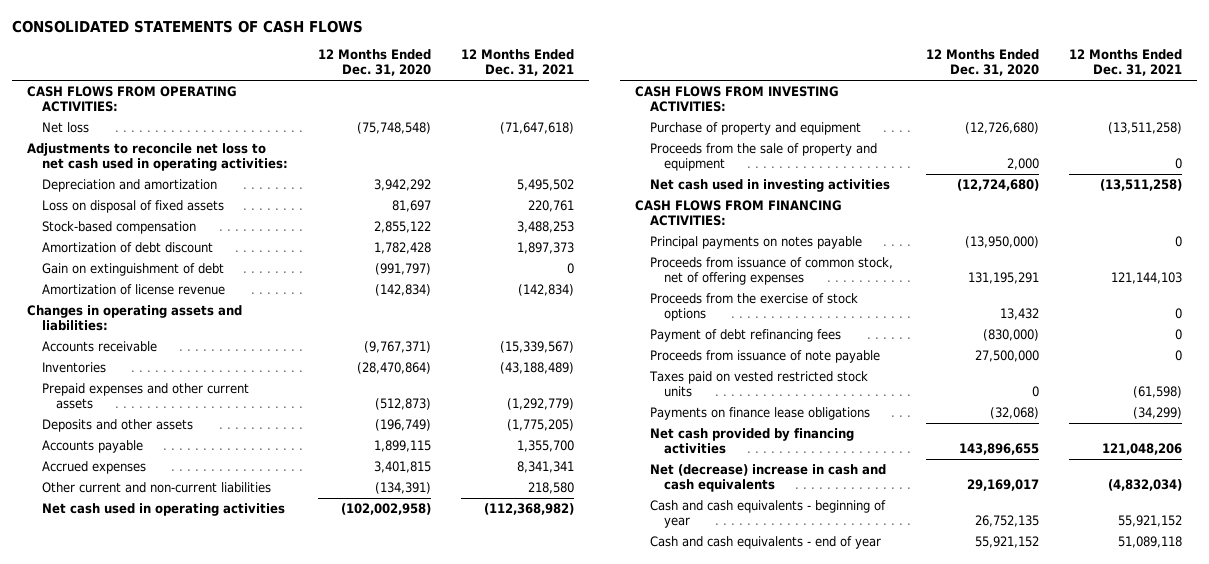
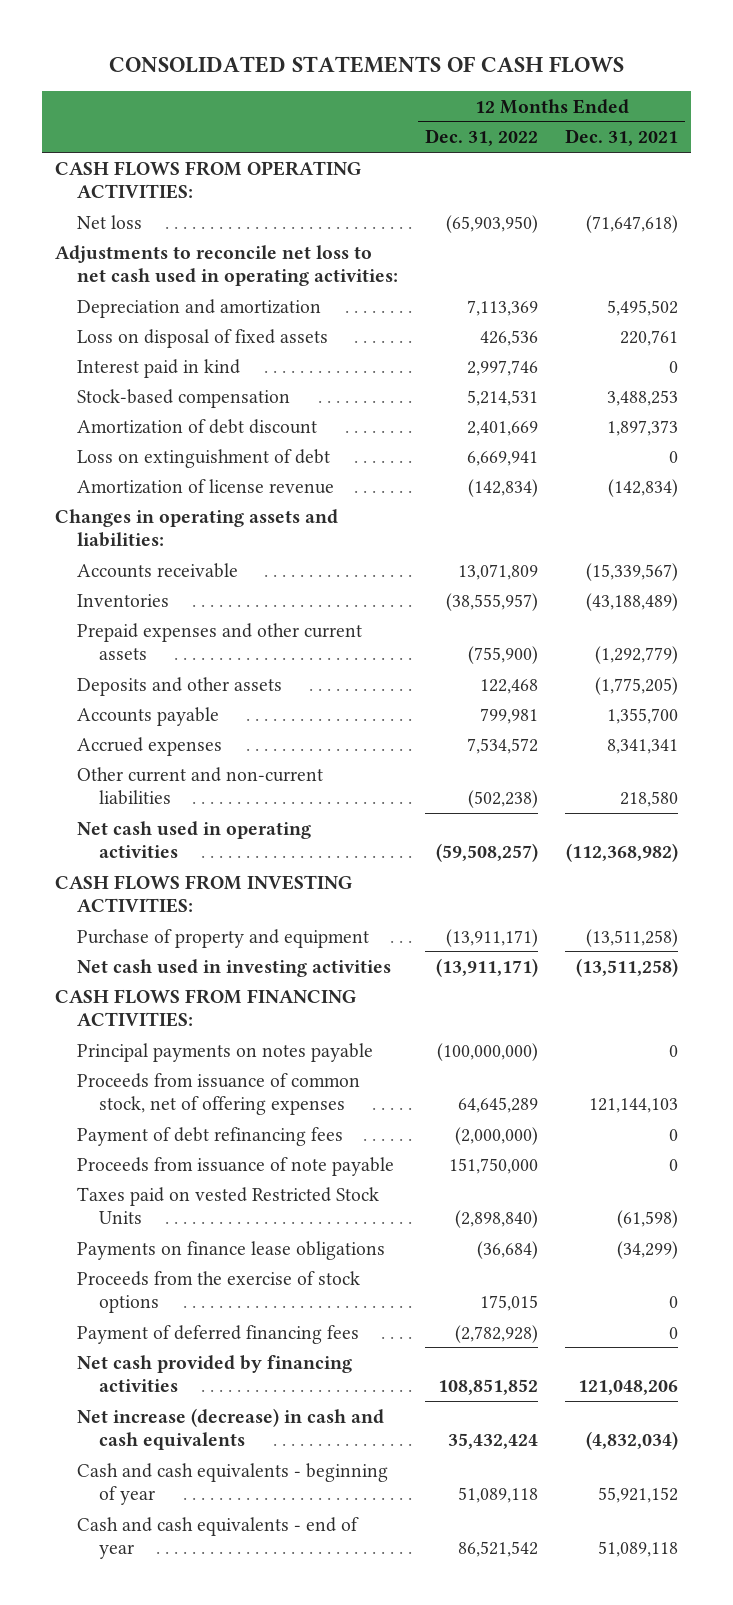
- | 12 Months Ended Dec. 31, 2020 | 12 Months Ended Dec. 31, 2021
+ | 12 Months Ended Dec. 31, 2022 | 12 Months Ended Dec. 31, 2021
+ Interest paid in kind | 2,997,746 | 0
- Gain on extinguishment of debt | (991,797) | 0
+ Loss on extinguishment of debt | 6,669,941 | 0
- Proceeds from the sale of property and equipment | 2,000 | 0
- Taxes paid on vested restricted stock units | 0 | (61,598)
+ Taxes paid on vested Restricted Stock Units | (2,898,840) | (61,598)
moved down: Proceeds from the exercise of stock options | 175,015 | 0
+ Payment of deferred financing fees | (2,782,928) | 0
- Net (decrease) increase in cash and cash equivalents | 29,169,017 | (4,832,034)
+ Net increase (decrease) in cash and cash equivalents | 35,432,424 | (4,832,034)

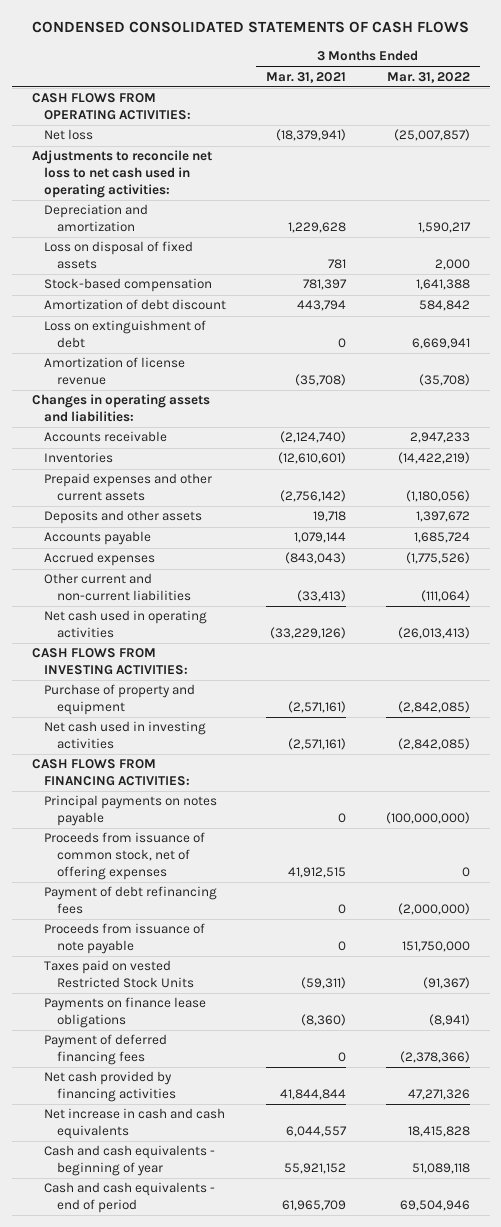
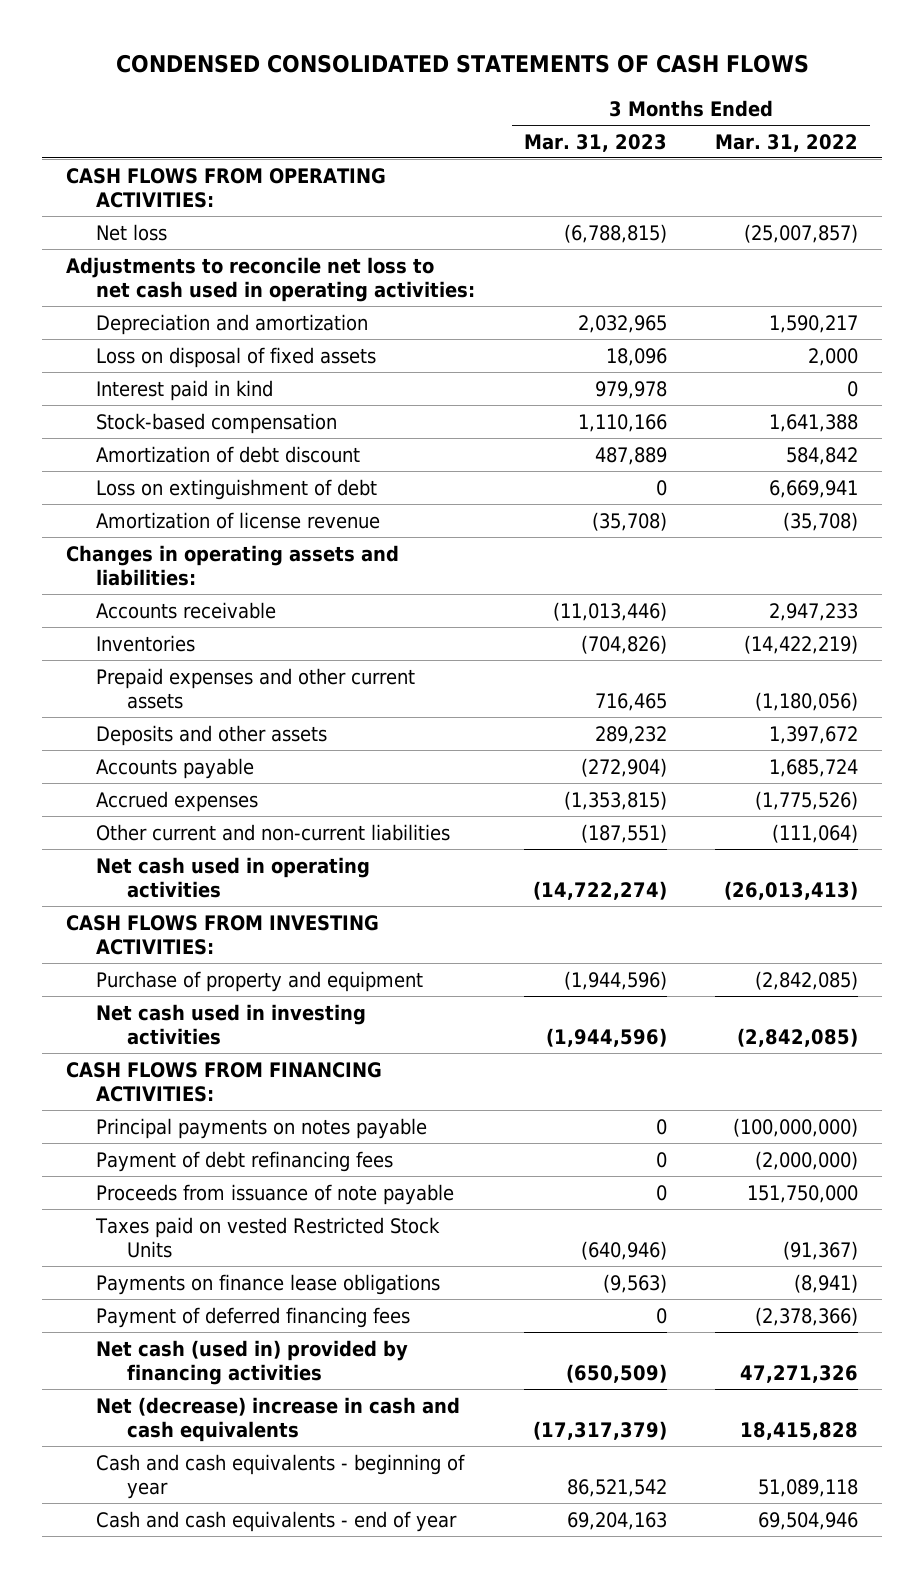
- | 3 Months Ended Mar. 31, 2021 | 3 Months Ended Mar. 31, 2022
+ | 3 Months Ended Mar. 31, 2023 | 3 Months Ended Mar. 31, 2022
+ Interest paid in kind | 979,978 | 0
- Proceeds from issuance of common stock, net of offering expenses | 41,912,515 | 0
- Net cash provided by financing activities | 41,844,844 | 47,271,326
- Net increase in cash and cash equivalents | 6,044,557 | 18,415,828
+ Net cash (used in) provided by financing activities | (650,509) | 47,271,326
+ Net (decrease) increase in cash and cash equivalents | (17,317,379) | 18,415,828
- Cash and cash equivalents - end of period | 61,965,709 | 69,504,946
+ Cash and cash equivalents - end of year | 69,204,163 | 69,504,946

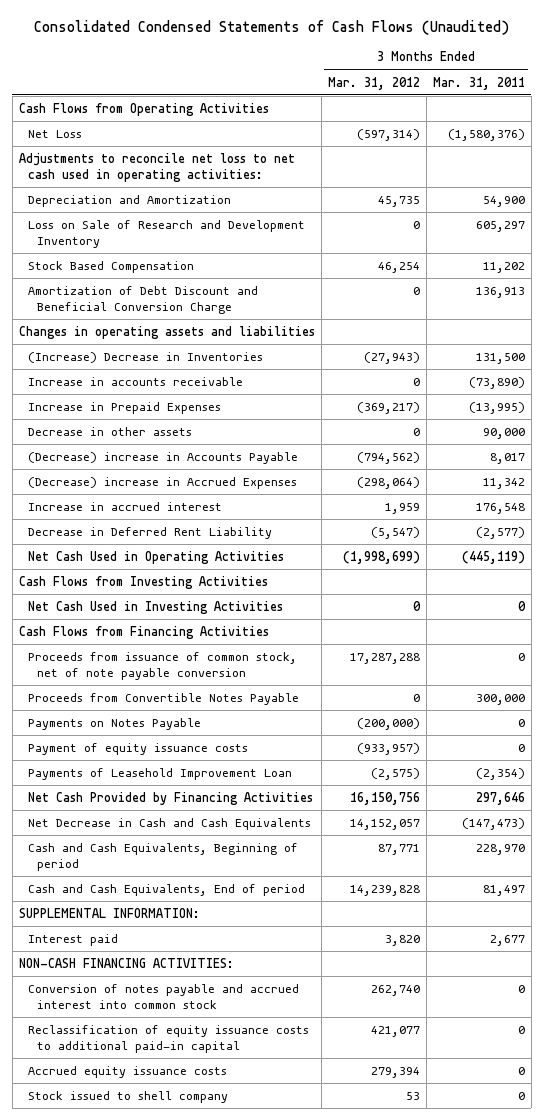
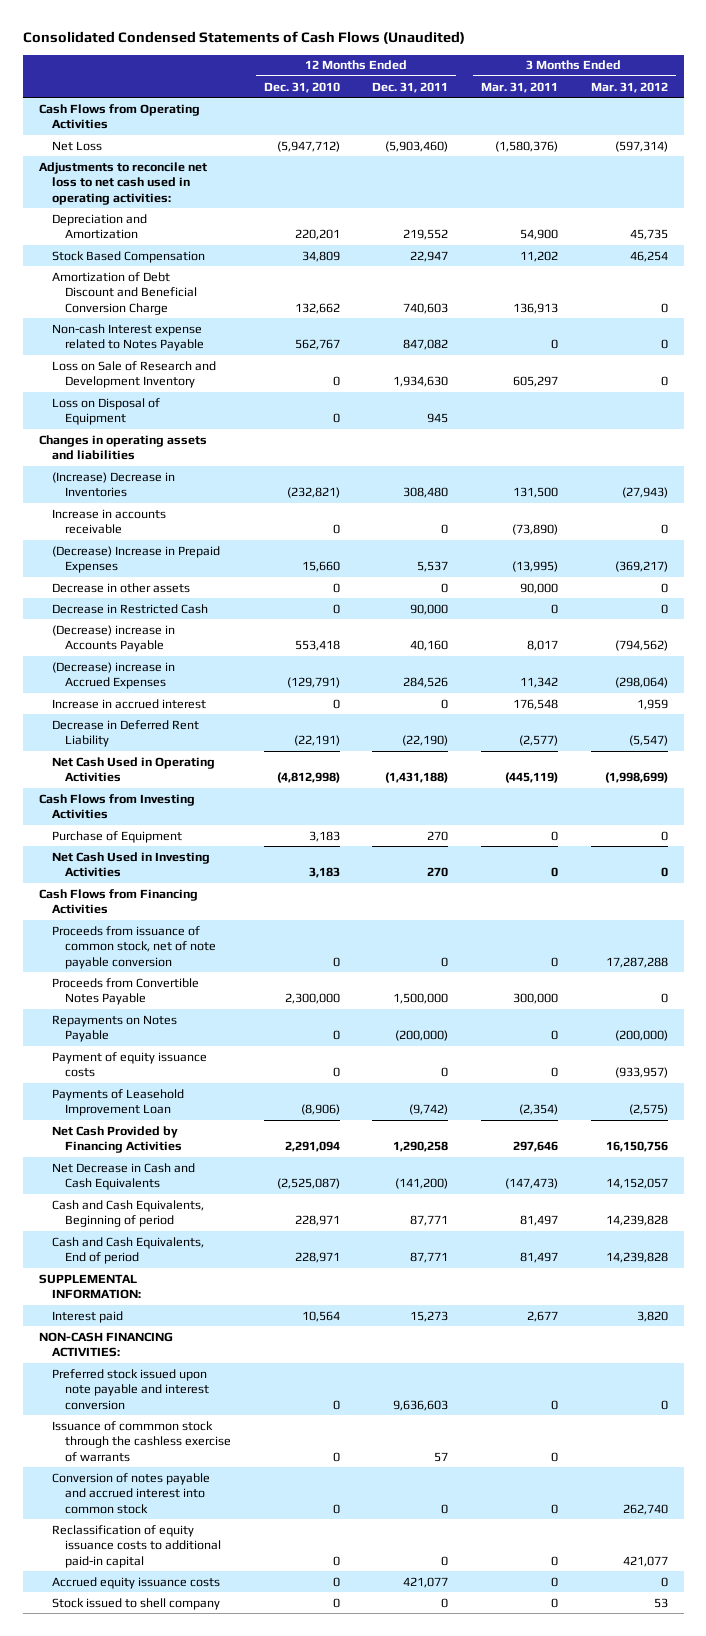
- | 3 Months Ended Mar. 31, 2012 | 3 Months Ended Mar. 31, 2011
+ | 12 Months Ended Dec. 31, 2010 | 12 Months Ended Dec. 31, 2011 | 3 Months Ended Mar. 31, 2011 | 3 Months Ended Mar. 31, 2012
+ Non-cash Interest expense related to Notes Payable | 562,767 | 847,082 | 0 | 0
moved down: Loss on Sale of Research and Development Inventory | 0 | 1,934,630 | 605,297 | 0
+ Loss on Disposal of Equipment | 0 | 945 | |
- Increase in Prepaid Expenses | (369,217) | (13,995)
+ (Decrease) Increase in Prepaid Expenses | 15,660 | 5,537 | (13,995) | (369,217)
+ Decrease in Restricted Cash | 0 | 90,000 | 0 | 0
+ Purchase of Equipment | 3,183 | 270 | 0 | 0
- Payments on Notes Payable | (200,000) | 0
+ Repayments on Notes Payable | 0 | (200,000) | 0 | (200,000)
- Cash and Cash Equivalents, Beginning of period | 87,771 | 228,970
+ Cash and Cash Equivalents, Beginning of period | 228,971 | 87,771 | 81,497 | 14,239,828
+ Preferred stock issued upon note payable and interest conversion | 0 | 9,636,603 | 0 | 0
+ Issuance of commmon stock through the cashless exercise of warrants | 0 | 57 | 0 |
- Accrued equity issuance costs | 279,394 | 0
+ Accrued equity issuance costs | 0 | 421,077 | 0 | 0

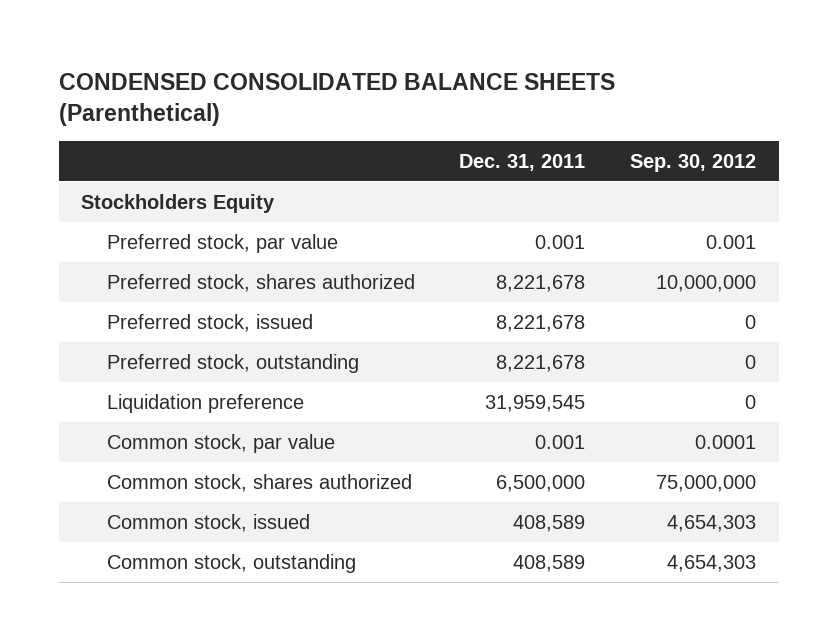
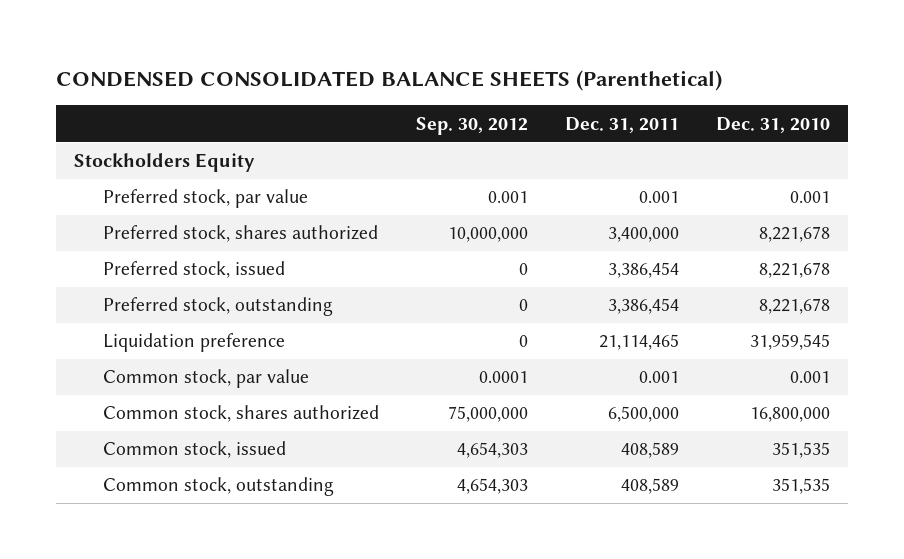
- | Dec. 31, 2011 | Sep. 30, 2012
+ | Sep. 30, 2012 | Dec. 31, 2011 | Dec. 31, 2010
- Preferred stock, shares authorized | 8,221,678 | 10,000,000
- Preferred stock, issued | 8,221,678 | 0
- Preferred stock, outstanding | 8,221,678 | 0
- Liquidation preference | 31,959,545 | 0
+ Preferred stock, shares authorized | 10,000,000 | 3,400,000 | 8,221,678
+ Preferred stock, issued | 0 | 3,386,454 | 8,221,678
+ Preferred stock, outstanding | 0 | 3,386,454 | 8,221,678
+ Liquidation preference | 0 | 21,114,465 | 31,959,545

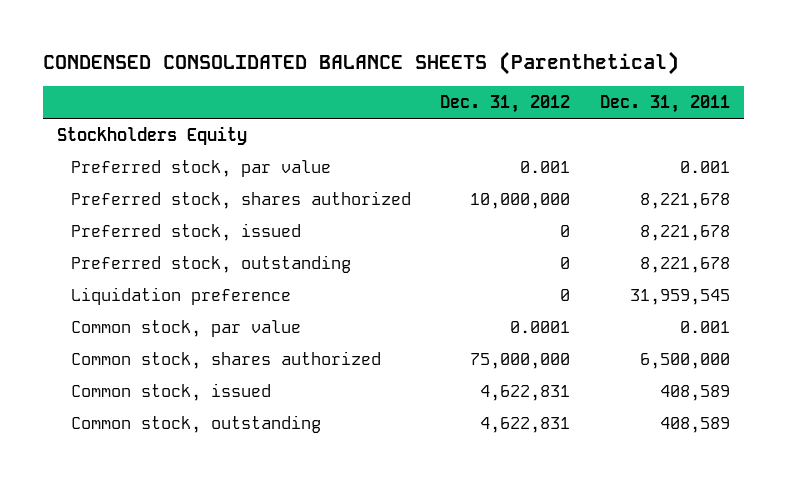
- | Sep. 30, 2012 | Dec. 31, 2011 | Dec. 31, 2010
+ | Dec. 31, 2012 | Dec. 31, 2011
- Preferred stock, shares authorized | 10,000,000 | 3,400,000 | 8,221,678
- Preferred stock, issued | 0 | 3,386,454 | 8,221,678
- Preferred stock, outstanding | 0 | 3,386,454 | 8,221,678
- Liquidation preference | 0 | 21,114,465 | 31,959,545
+ Preferred stock, shares authorized | 10,000,000 | 8,221,678
+ Preferred stock, issued | 0 | 8,221,678
+ Preferred stock, outstanding | 0 | 8,221,678
+ Liquidation preference | 0 | 31,959,545

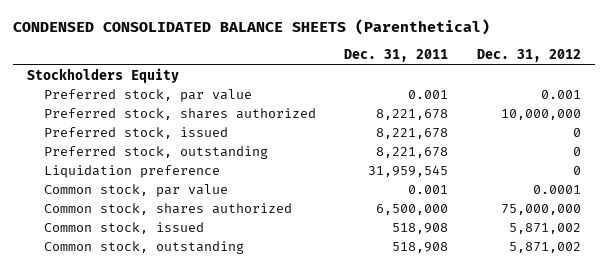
- | Dec. 31, 2012 | Dec. 31, 2011
+ | Dec. 31, 2011 | Dec. 31, 2012
- Common stock, issued | 4,622,831 | 408,589
- Common stock, outstanding | 4,622,831 | 408,589
+ Common stock, issued | 518,908 | 5,871,002
+ Common stock, outstanding | 518,908 | 5,871,002

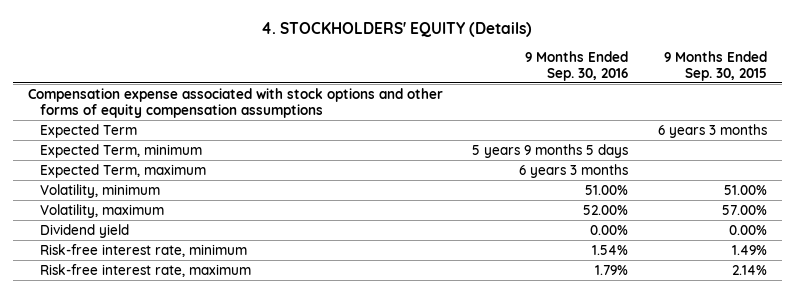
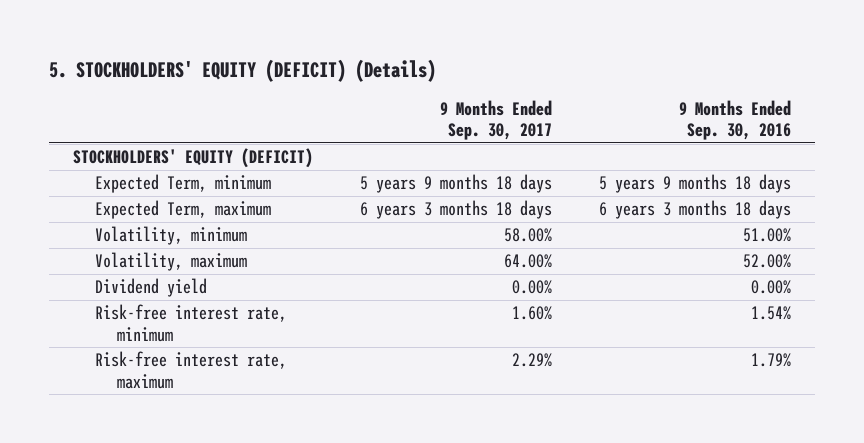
- 4. STOCKHOLDERS' EQUITY (Details)
+ 5. STOCKHOLDERS' EQUITY (DEFICIT) (Details)
- | 9 Months Ended Sep. 30, 2016 | 9 Months Ended Sep. 30, 2015
+ | 9 Months Ended Sep. 30, 2017 | 9 Months Ended Sep. 30, 2016
- Compensation expense associated with stock options and other forms of equity compensation assumptions
- Expected Term | | 6 years 3 months
- Expected Term, minimum | 5 years 9 months 5 days |
- Expected Term, maximum | 6 years 3 months |
+ STOCKHOLDERS' EQUITY (DEFICIT)
+ Expected Term, minimum | 5 years 9 months 18 days | 5 years 9 months 18 days
+ Expected Term, maximum | 6 years 3 months 18 days | 6 years 3 months 18 days

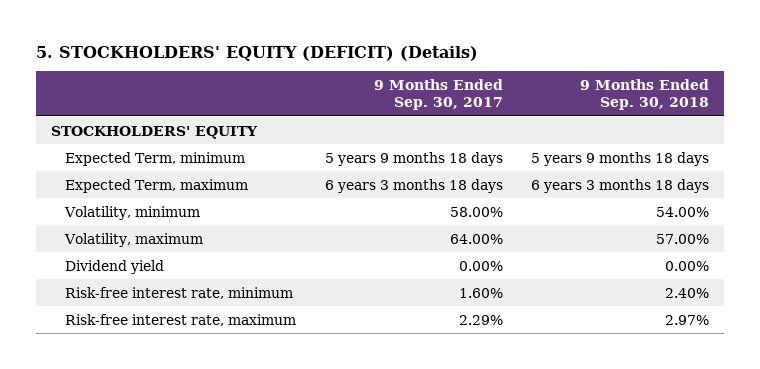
- | 9 Months Ended Sep. 30, 2017 | 9 Months Ended Sep. 30, 2016
+ | 9 Months Ended Sep. 30, 2017 | 9 Months Ended Sep. 30, 2018
- STOCKHOLDERS' EQUITY (DEFICIT)
+ STOCKHOLDERS' EQUITY

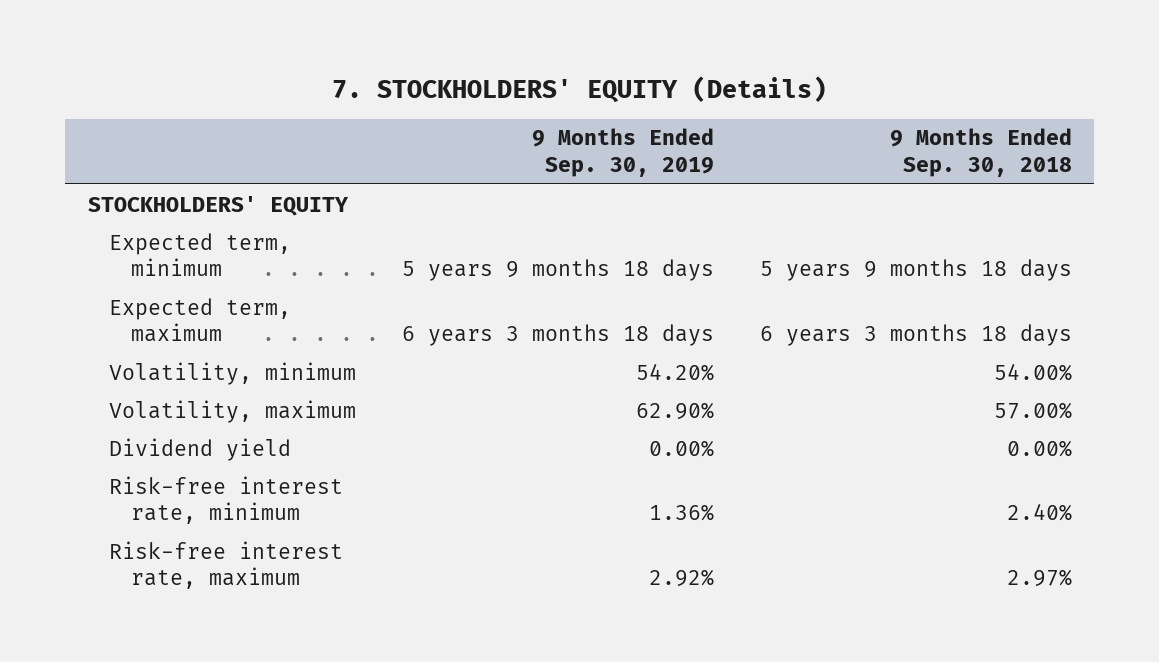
- 5. STOCKHOLDERS' EQUITY (DEFICIT) (Details)
+ 7. STOCKHOLDERS' EQUITY (Details)
- | 9 Months Ended Sep. 30, 2017 | 9 Months Ended Sep. 30, 2018
+ | 9 Months Ended Sep. 30, 2019 | 9 Months Ended Sep. 30, 2018
- Expected Term, minimum | 5 years 9 months 18 days | 5 years 9 months 18 days
- Expected Term, maximum | 6 years 3 months 18 days | 6 years 3 months 18 days
+ Expected term, minimum | 5 years 9 months 18 days | 5 years 9 months 18 days
+ Expected term, maximum | 6 years 3 months 18 days | 6 years 3 months 18 days

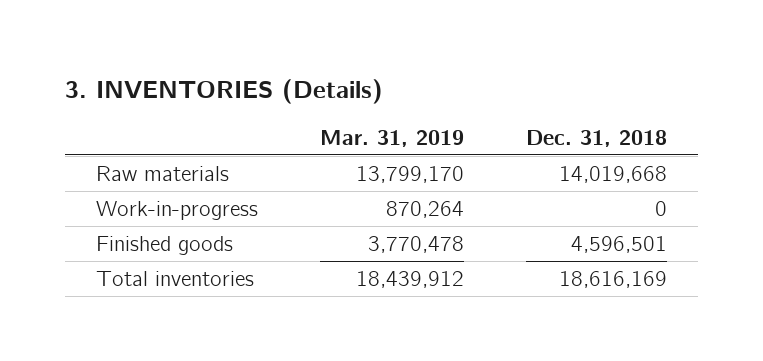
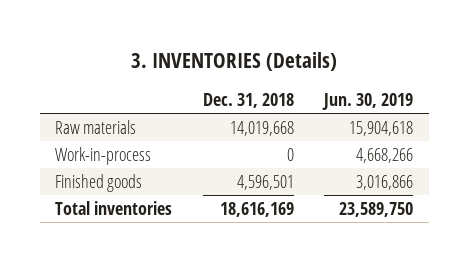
- | Mar. 31, 2019 | Dec. 31, 2018
+ | Dec. 31, 2018 | Jun. 30, 2019
- Work-in-progress | 870,264 | 0
+ Work-in-process | 0 | 4,668,266

